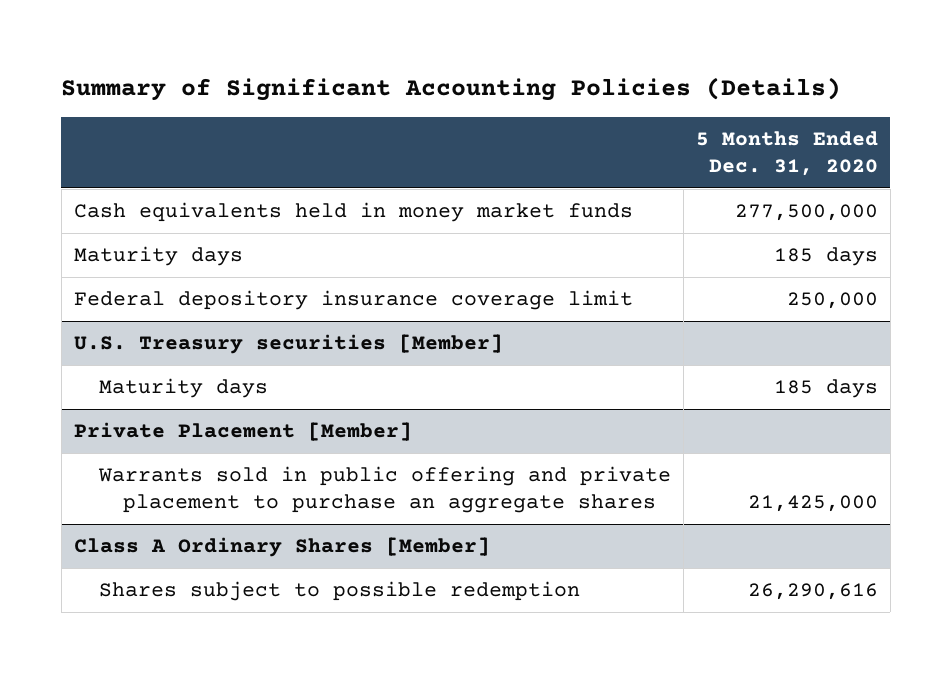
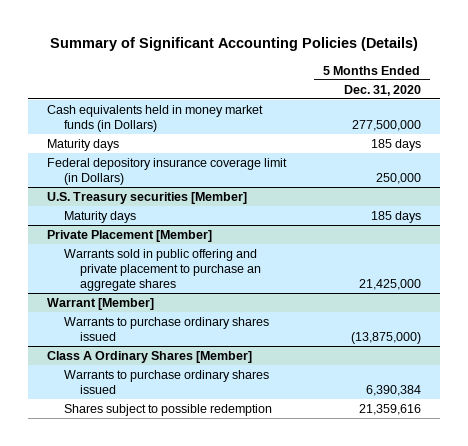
- Cash equivalents held in money market funds | 277,500,000
+ Cash equivalents held in money market funds (in Dollars) | 277,500,000
- Federal depository insurance coverage limit | 250,000
+ Federal depository insurance coverage limit (in Dollars) | 250,000
+ Warrant [Member]
+ Warrants to purchase ordinary shares issued | (13,875,000)
@ Class A Ordinary Shares [Member]
- Shares subject to possible redemption | 26,290,616
+ Warrants to purchase ordinary shares issued | 6,390,384
+ Shares subject to possible redemption | 21,359,616

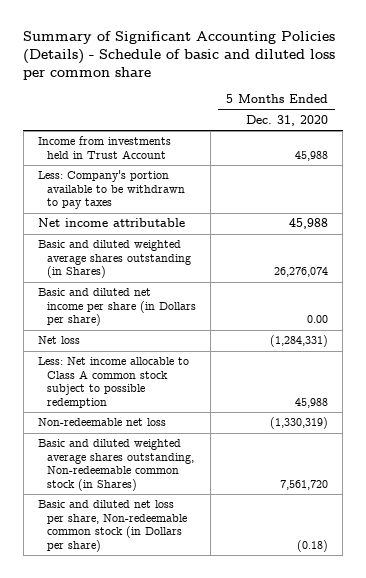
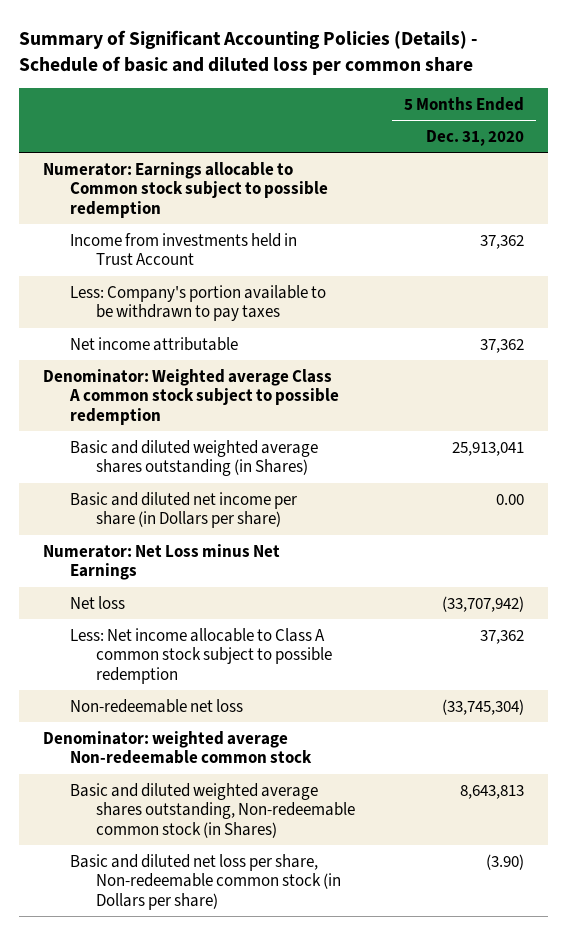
- Income from investments held in Trust Account | 45,988
+ Numerator: Earnings allocable to Common stock subject to possible redemption
+ Income from investments held in Trust Account | 37,362
- Net income attributable | 45,988
- Basic and diluted weighted average shares outstanding (in Shares) | 26,276,074
+ Net income attributable | 37,362
+ Denominator: Weighted average Class A common stock subject to possible redemption
+ Basic and diluted weighted average shares outstanding (in Shares) | 25,913,041
- Net loss | (1,284,331)
- Less: Net income allocable to Class A common stock subject to possible redemption | 45,988
- Non-redeemable net loss | (1,330,319)
- Basic and diluted weighted average shares outstanding, Non-redeemable common stock (in Shares) | 7,561,720
- Basic and diluted net loss per share, Non-redeemable common stock (in Dollars per share) | (0.18)
+ Numerator: Net Loss minus Net Earnings
+ Net loss | (33,707,942)
+ Less: Net income allocable to Class A common stock subject to possible redemption | 37,362
+ Non-redeemable net loss | (33,745,304)
+ Denominator: weighted average Non-redeemable common stock
+ Basic and diluted weighted average shares outstanding, Non-redeemable common stock (in Shares) | 8,643,813
+ Basic and diluted net loss per share, Non-redeemable common stock (in Dollars per share) | (3.90)

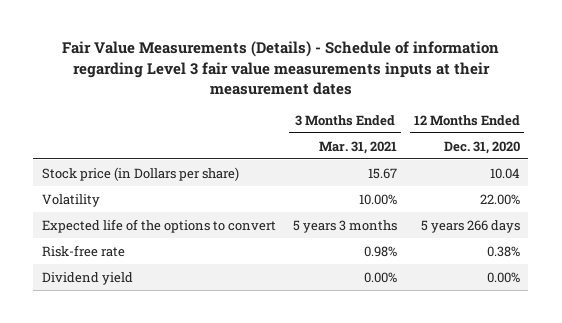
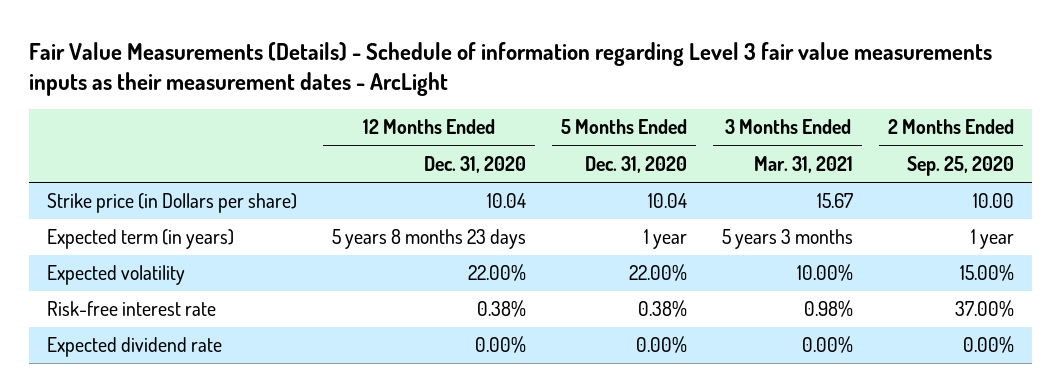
- Fair Value Measurements (Details) - Schedule of information regarding Level 3 fair value measurements inputs at their measurement dates
+ Fair Value Measurements (Details) - Schedule of information regarding Level 3 fair value measurements inputs as their measurement dates - ArcLight
- | 3 Months Ended Mar. 31, 2021 | 12 Months Ended Dec. 31, 2020
+ | 12 Months Ended Dec. 31, 2020 | 5 Months Ended Dec. 31, 2020 | 3 Months Ended Mar. 31, 2021 | 2 Months Ended Sep. 25, 2020
- Stock price (in Dollars per share) | 15.67 | 10.04
- Volatility | 10.00% | 22.00%
- Expected life of the options to convert | 5 years 3 months | 5 years 266 days
- Risk-free rate | 0.98% | 0.38%
- Dividend yield | 0.00% | 0.00%
+ Strike price (in Dollars per share) | 10.04 | 10.04 | 15.67 | 10.00
+ Expected term (in years) | 5 years 8 months 23 days | 1 year | 5 years 3 months | 1 year
+ Expected volatility | 22.00% | 22.00% | 10.00% | 15.00%
+ Risk-free interest rate | 0.38% | 0.38% | 0.98% | 37.00%
+ Expected dividend rate | 0.00% | 0.00% | 0.00% | 0.00%

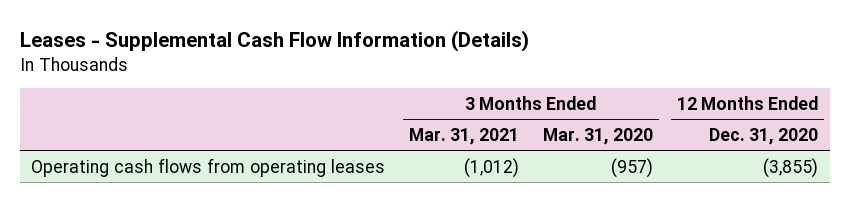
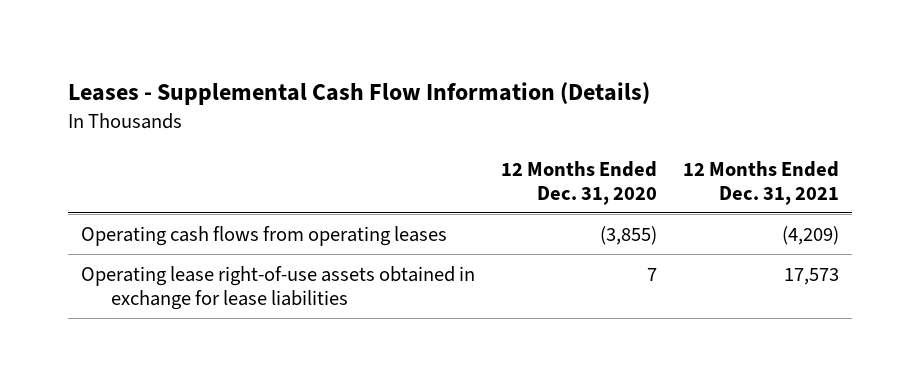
- | 3 Months Ended Mar. 31, 2021 | 3 Months Ended Mar. 31, 2020 | 12 Months Ended Dec. 31, 2020
+ | 12 Months Ended Dec. 31, 2020 | 12 Months Ended Dec. 31, 2021
+ Operating lease right-of-use assets obtained in exchange for lease liabilities | 7 | 17,573

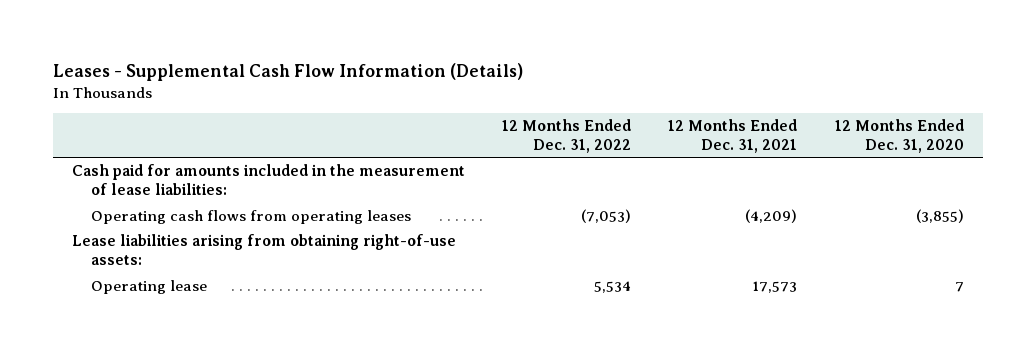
- | 12 Months Ended Dec. 31, 2020 | 12 Months Ended Dec. 31, 2021
+ | 12 Months Ended Dec. 31, 2022 | 12 Months Ended Dec. 31, 2021 | 12 Months Ended Dec. 31, 2020
+ Cash paid for amounts included in the measurement of lease liabilities:
- Operating lease right-of-use assets obtained in exchange for lease liabilities | 7 | 17,573
+ Lease liabilities arising from obtaining right-of-use assets:
+ Operating lease | 5,534 | 17,573 | 7

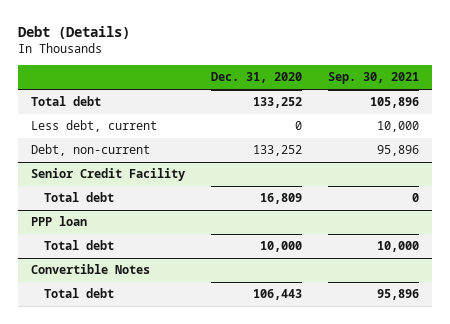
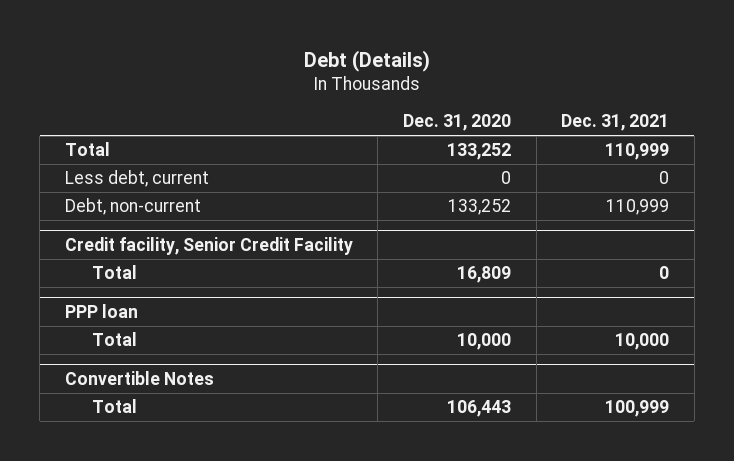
- | Dec. 31, 2020 | Sep. 30, 2021
+ | Dec. 31, 2020 | Dec. 31, 2021
- Total debt | 133,252 | 105,896
+ Total | 133,252 | 110,999
- Senior Credit Facility
- Total debt | 16,809 | 0
+ Credit facility, Senior Credit Facility
+ Total | 16,809 | 0
@ PPP loan
- Total debt | 10,000 | 10,000
+ Total | 10,000 | 10,000
@ Convertible Notes
- Total debt | 106,443 | 95,896
+ Total | 106,443 | 100,999

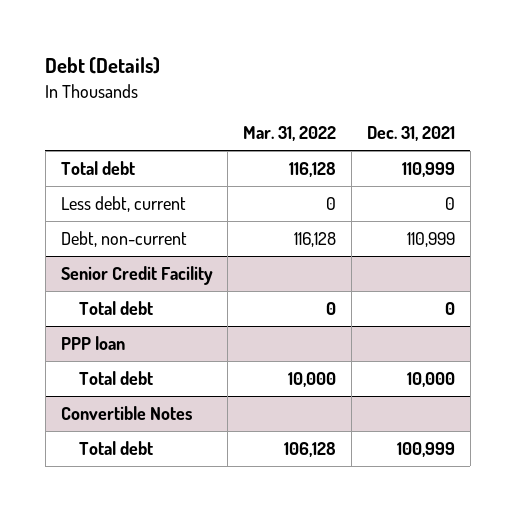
- | Dec. 31, 2020 | Dec. 31, 2021
+ | Mar. 31, 2022 | Dec. 31, 2021
- Total | 133,252 | 110,999
+ Total debt | 116,128 | 110,999
- Credit facility, Senior Credit Facility
- Total | 16,809 | 0
+ Senior Credit Facility
+ Total debt | 0 | 0
@ PPP loan
- Total | 10,000 | 10,000
+ Total debt | 10,000 | 10,000
@ Convertible Notes
- Total | 106,443 | 100,999
+ Total debt | 106,128 | 100,999

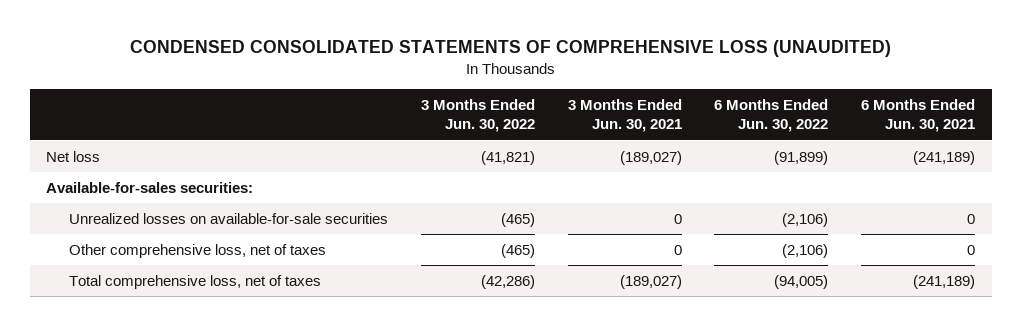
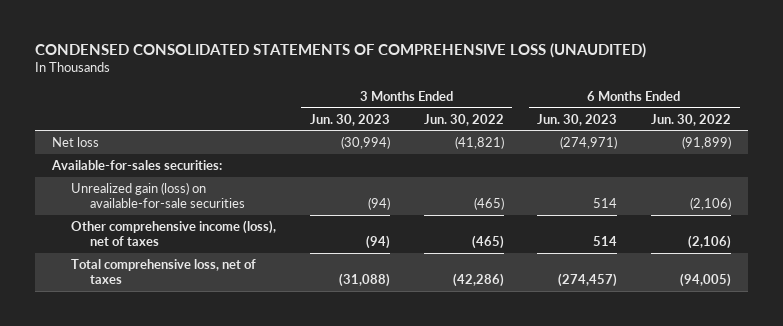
- | 3 Months Ended Jun. 30, 2022 | 3 Months Ended Jun. 30, 2021 | 6 Months Ended Jun. 30, 2022 | 6 Months Ended Jun. 30, 2021
+ | 3 Months Ended Jun. 30, 2023 | 3 Months Ended Jun. 30, 2022 | 6 Months Ended Jun. 30, 2023 | 6 Months Ended Jun. 30, 2022
- Unrealized losses on available-for-sale securities | (465) | 0 | (2,106) | 0
- Other comprehensive loss, net of taxes | (465) | 0 | (2,106) | 0
+ Unrealized gain (loss) on available-for-sale securities | (94) | (465) | 514 | (2,106)
+ Other comprehensive income (loss), net of taxes | (94) | (465) | 514 | (2,106)

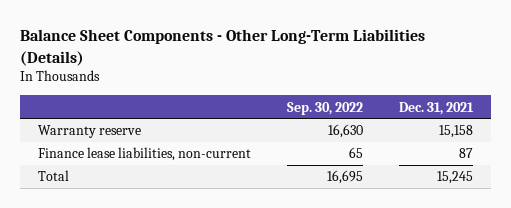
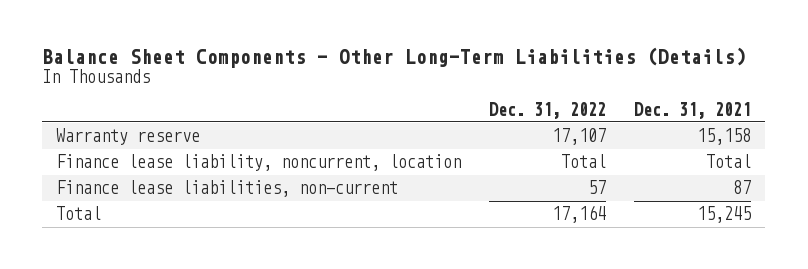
- | Sep. 30, 2022 | Dec. 31, 2021
+ | Dec. 31, 2022 | Dec. 31, 2021
+ Finance lease liability, noncurrent, location | Total | Total

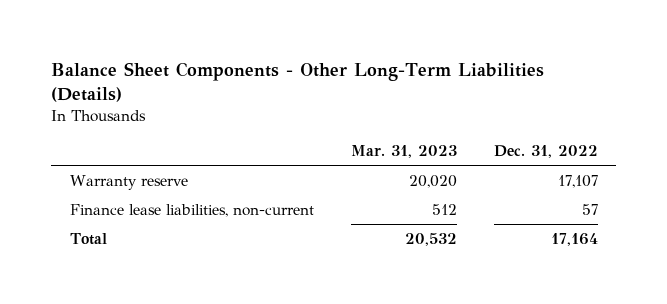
- | Dec. 31, 2022 | Dec. 31, 2021
+ | Mar. 31, 2023 | Dec. 31, 2022
- Finance lease liability, noncurrent, location | Total | Total

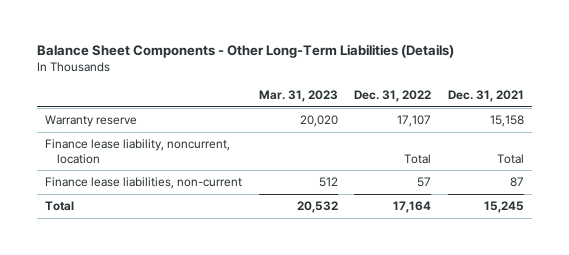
- | Mar. 31, 2023 | Dec. 31, 2022
+ | Mar. 31, 2023 | Dec. 31, 2022 | Dec. 31, 2021
+ Finance lease liability, noncurrent, location | | Total | Total

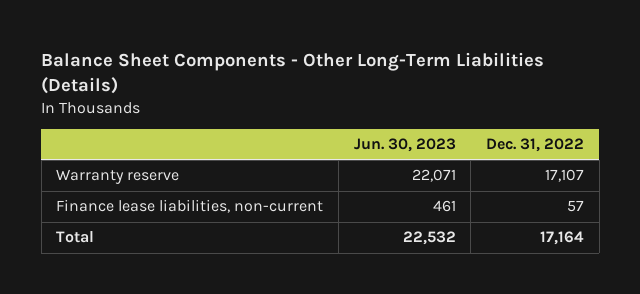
- | Mar. 31, 2023 | Dec. 31, 2022 | Dec. 31, 2021
+ | Jun. 30, 2023 | Dec. 31, 2022
- Finance lease liability, noncurrent, location | | Total | Total

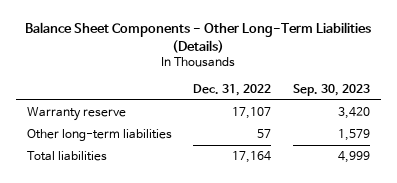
- | Jun. 30, 2023 | Dec. 31, 2022
+ | Dec. 31, 2022 | Sep. 30, 2023
- Finance lease liabilities, non-current | 461 | 57
- Total | 22,532 | 17,164
+ Other long-term liabilities | 57 | 1,579
+ Total liabilities | 17,164 | 4,999

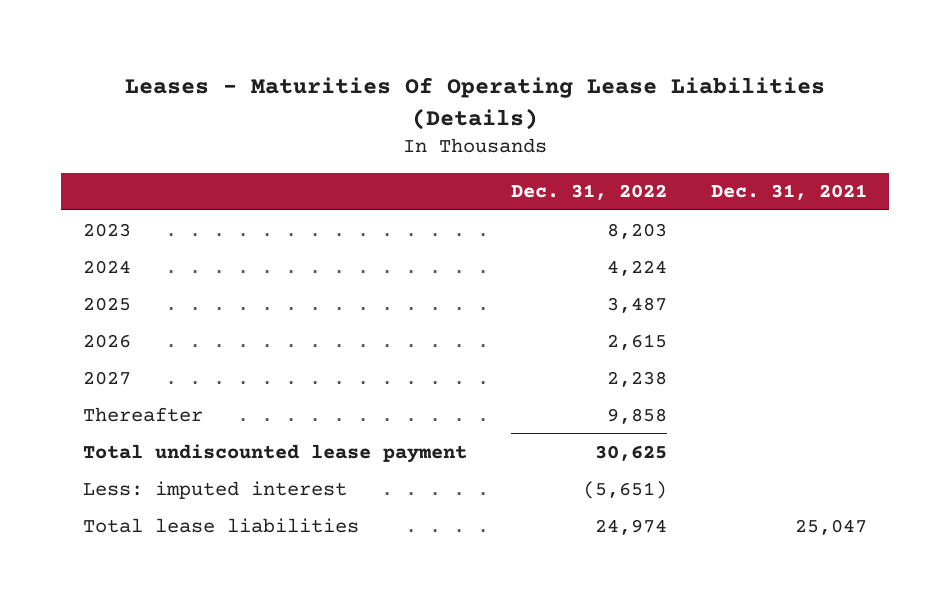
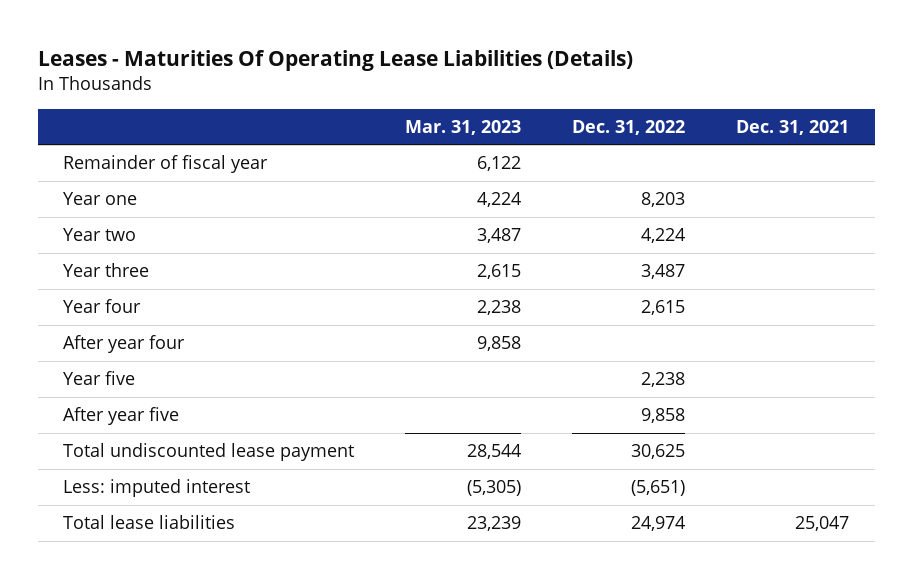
- | Dec. 31, 2022 | Dec. 31, 2021
+ | Mar. 31, 2023 | Dec. 31, 2022 | Dec. 31, 2021
- 2023 | 8,203 |
- 2024 | 4,224 |
- 2025 | 3,487 |
- 2026 | 2,615 |
- 2027 | 2,238 |
- Thereafter | 9,858 |
+ Remainder of fiscal year | 6,122 | |
+ Year one | 4,224 | 8,203 |
+ Year two | 3,487 | 4,224 |
+ Year three | 2,615 | 3,487 |
+ Year four | 2,238 | 2,615 |
+ After year four | 9,858 | |
+ Year five | | 2,238 |
+ After year five | | 9,858 |

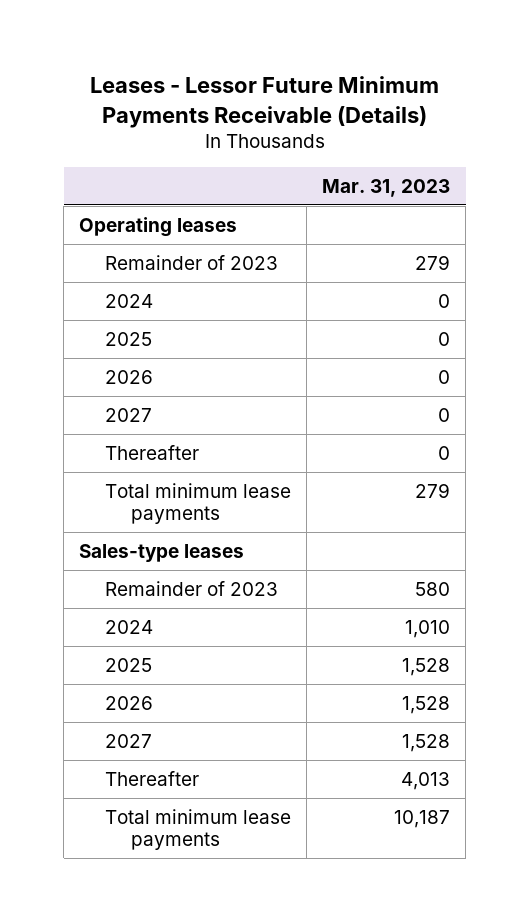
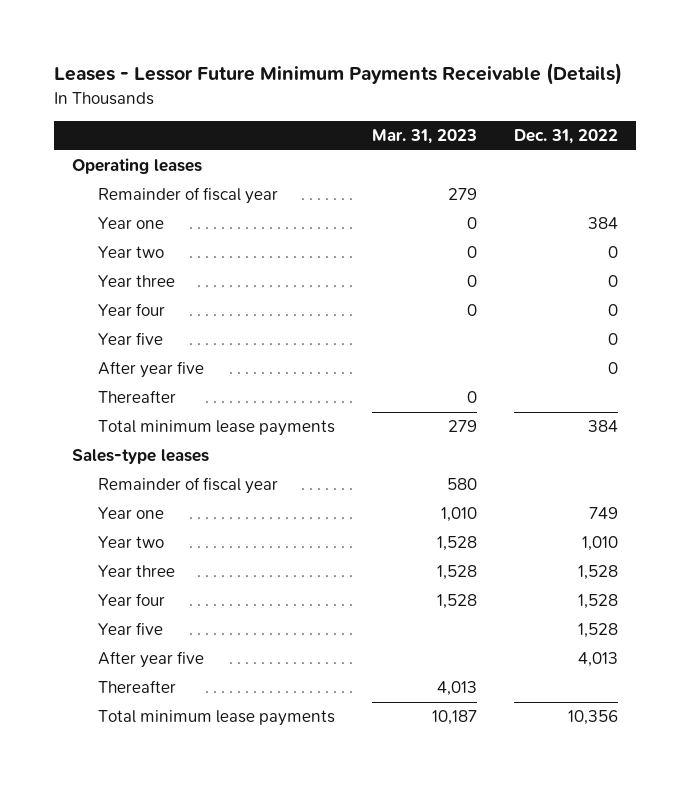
- | Mar. 31, 2023
+ | Mar. 31, 2023 | Dec. 31, 2022
- Remainder of 2023 | 279
- 2024 | 0
- 2025 | 0
- 2026 | 0
- 2027 | 0
+ Remainder of fiscal year | 279 |
+ Year one | 0 | 384
+ Year two | 0 | 0
+ Year three | 0 | 0
+ Year four | 0 | 0
+ Year five | | 0
+ After year five | | 0
- Remainder of 2023 | 580
- 2024 | 1,010
- 2025 | 1,528
- 2026 | 1,528
- 2027 | 1,528
+ Remainder of fiscal year | 580 |
+ Year one | 1,010 | 749
+ Year two | 1,528 | 1,010
+ Year three | 1,528 | 1,528
+ Year four | 1,528 | 1,528
+ Year five | | 1,528
+ After year five | | 4,013

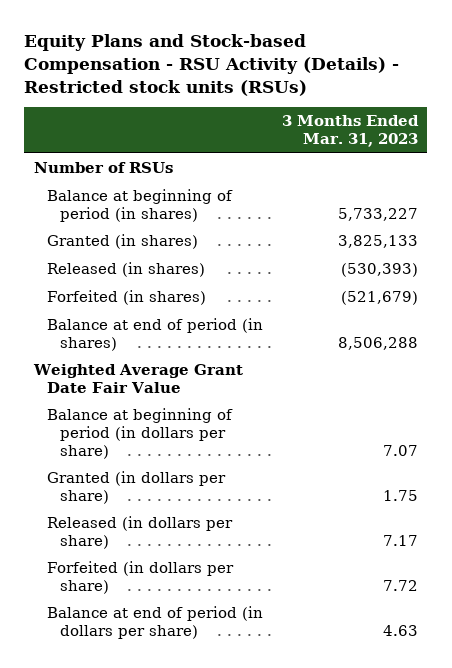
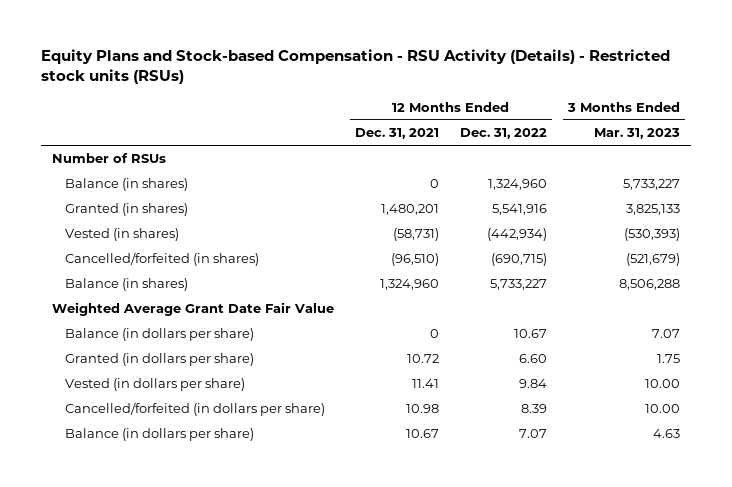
- | 3 Months Ended Mar. 31, 2023
+ | 12 Months Ended Dec. 31, 2021 | 12 Months Ended Dec. 31, 2022 | 3 Months Ended Mar. 31, 2023
- Balance at beginning of period (in shares) | 5,733,227
+ Balance (in shares) | 0 | 1,324,960 | 5,733,227
- Released (in shares) | (530,393)
- Forfeited (in shares) | (521,679)
- Balance at end of period (in shares) | 8,506,288
+ Vested (in shares) | (58,731) | (442,934) | (530,393)
+ Cancelled/forfeited (in shares) | (96,510) | (690,715) | (521,679)
+ Balance (in shares) | 1,324,960 | 5,733,227 | 8,506,288
- Balance at beginning of period (in dollars per share) | 7.07
+ Balance (in dollars per share) | 0 | 10.67 | 7.07
- Released (in dollars per share) | 7.17
- Forfeited (in dollars per share) | 7.72
- Balance at end of period (in dollars per share) | 4.63
+ Vested (in dollars per share) | 11.41 | 9.84 | 10.00
+ Cancelled/forfeited (in dollars per share) | 10.98 | 8.39 | 10.00
+ Balance (in dollars per share) | 10.67 | 7.07 | 4.63

